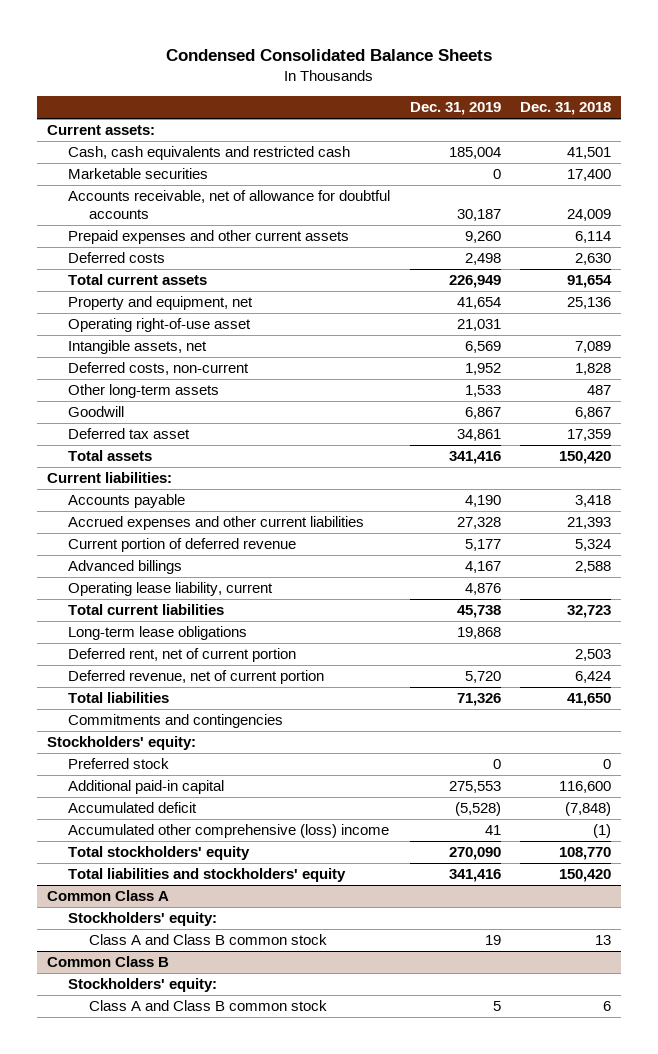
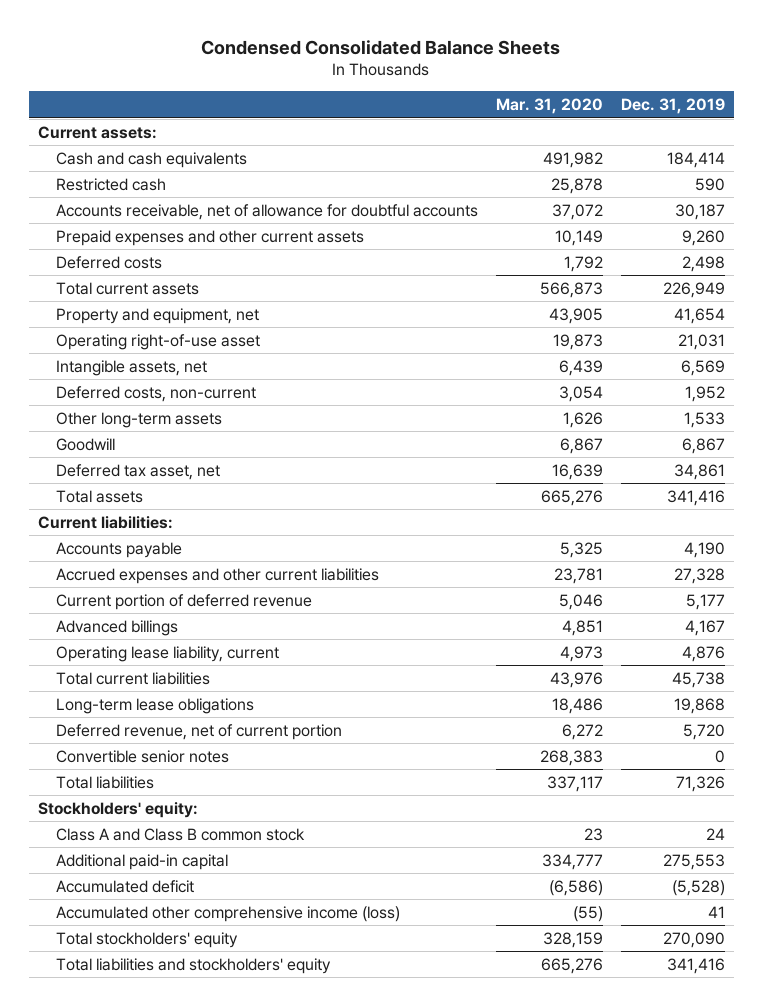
- | Dec. 31, 2019 | Dec. 31, 2018
+ | Mar. 31, 2020 | Dec. 31, 2019
- Cash, cash equivalents and restricted cash | 185,004 | 41,501
- Marketable securities | 0 | 17,400
+ Cash and cash equivalents | 491,982 | 184,414
+ Restricted cash | 25,878 | 590
- Deferred tax asset | 34,861 | 17,359
+ Deferred tax asset, net | 16,639 | 34,861
- Deferred rent, net of current portion | | 2,503
+ Convertible senior notes | 268,383 | 0
- Commitments and contingencies
- Preferred stock | 0 | 0
+ Class A and Class B common stock | 23 | 24
- Accumulated other comprehensive (loss) income | 41 | (1)
+ Accumulated other comprehensive income (loss) | (55) | 41
- Common Class A
- Stockholders' equity:
- Class A and Class B common stock | 19 | 13
- Common Class B
- Stockholders' equity:
- Class A and Class B common stock | 5 | 6

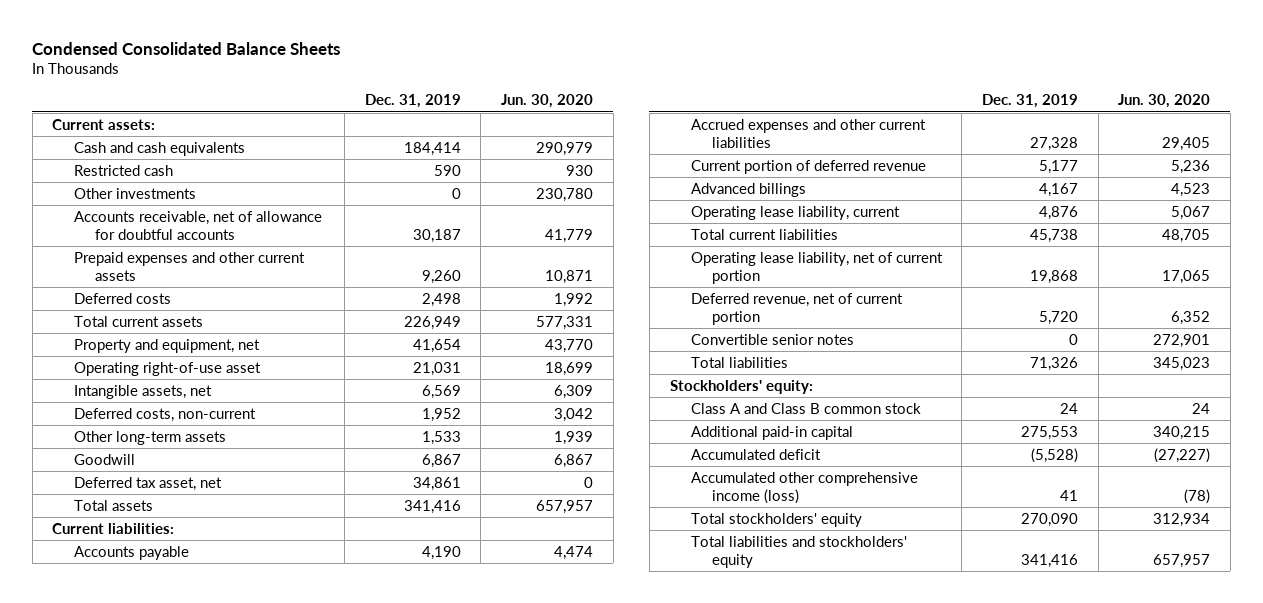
- | Mar. 31, 2020 | Dec. 31, 2019
+ | Dec. 31, 2019 | Jun. 30, 2020
+ Other investments | 0 | 230,780
- Long-term lease obligations | 18,486 | 19,868
+ Operating lease liability, net of current portion | 19,868 | 17,065

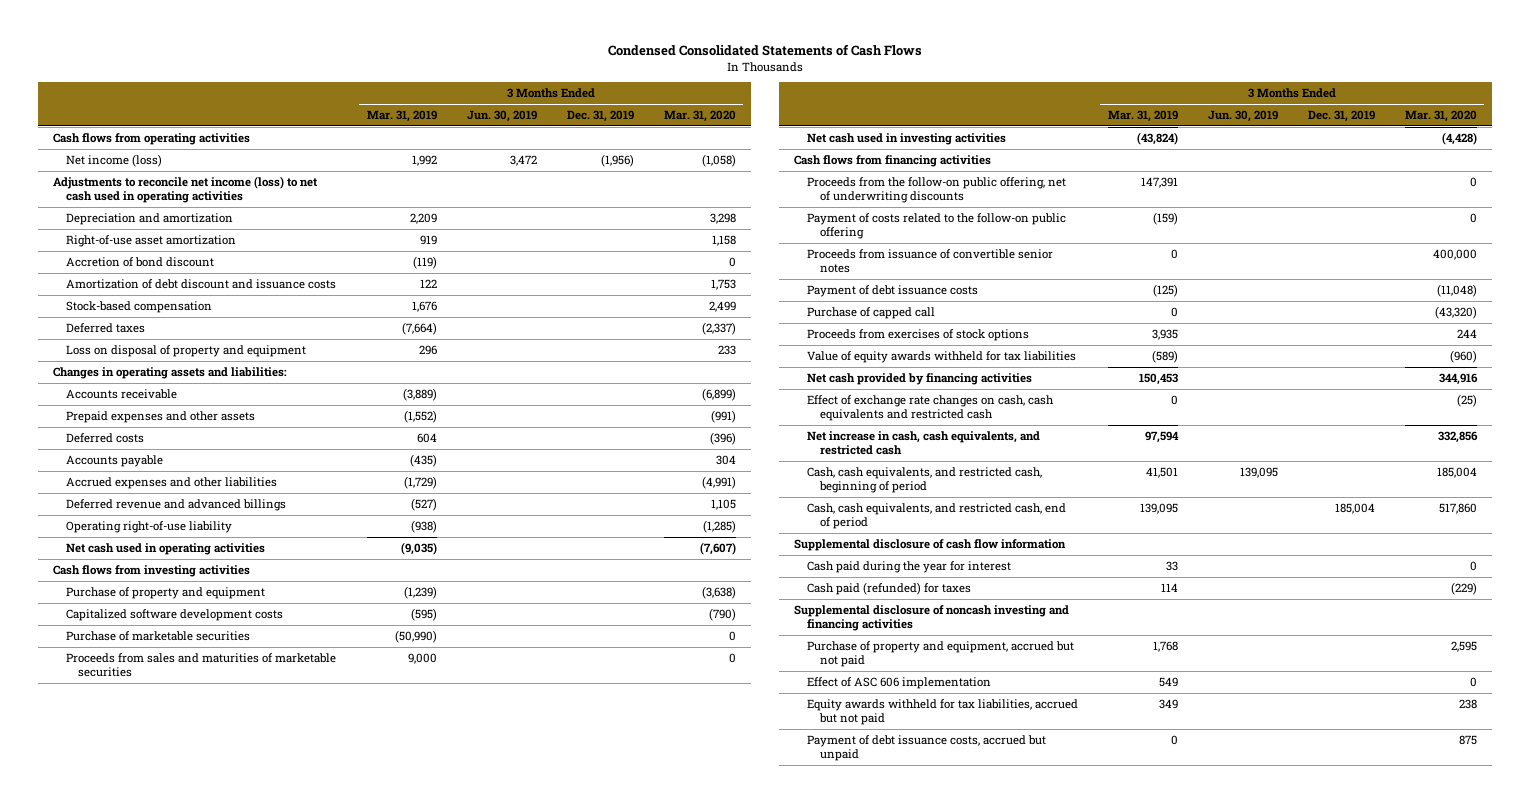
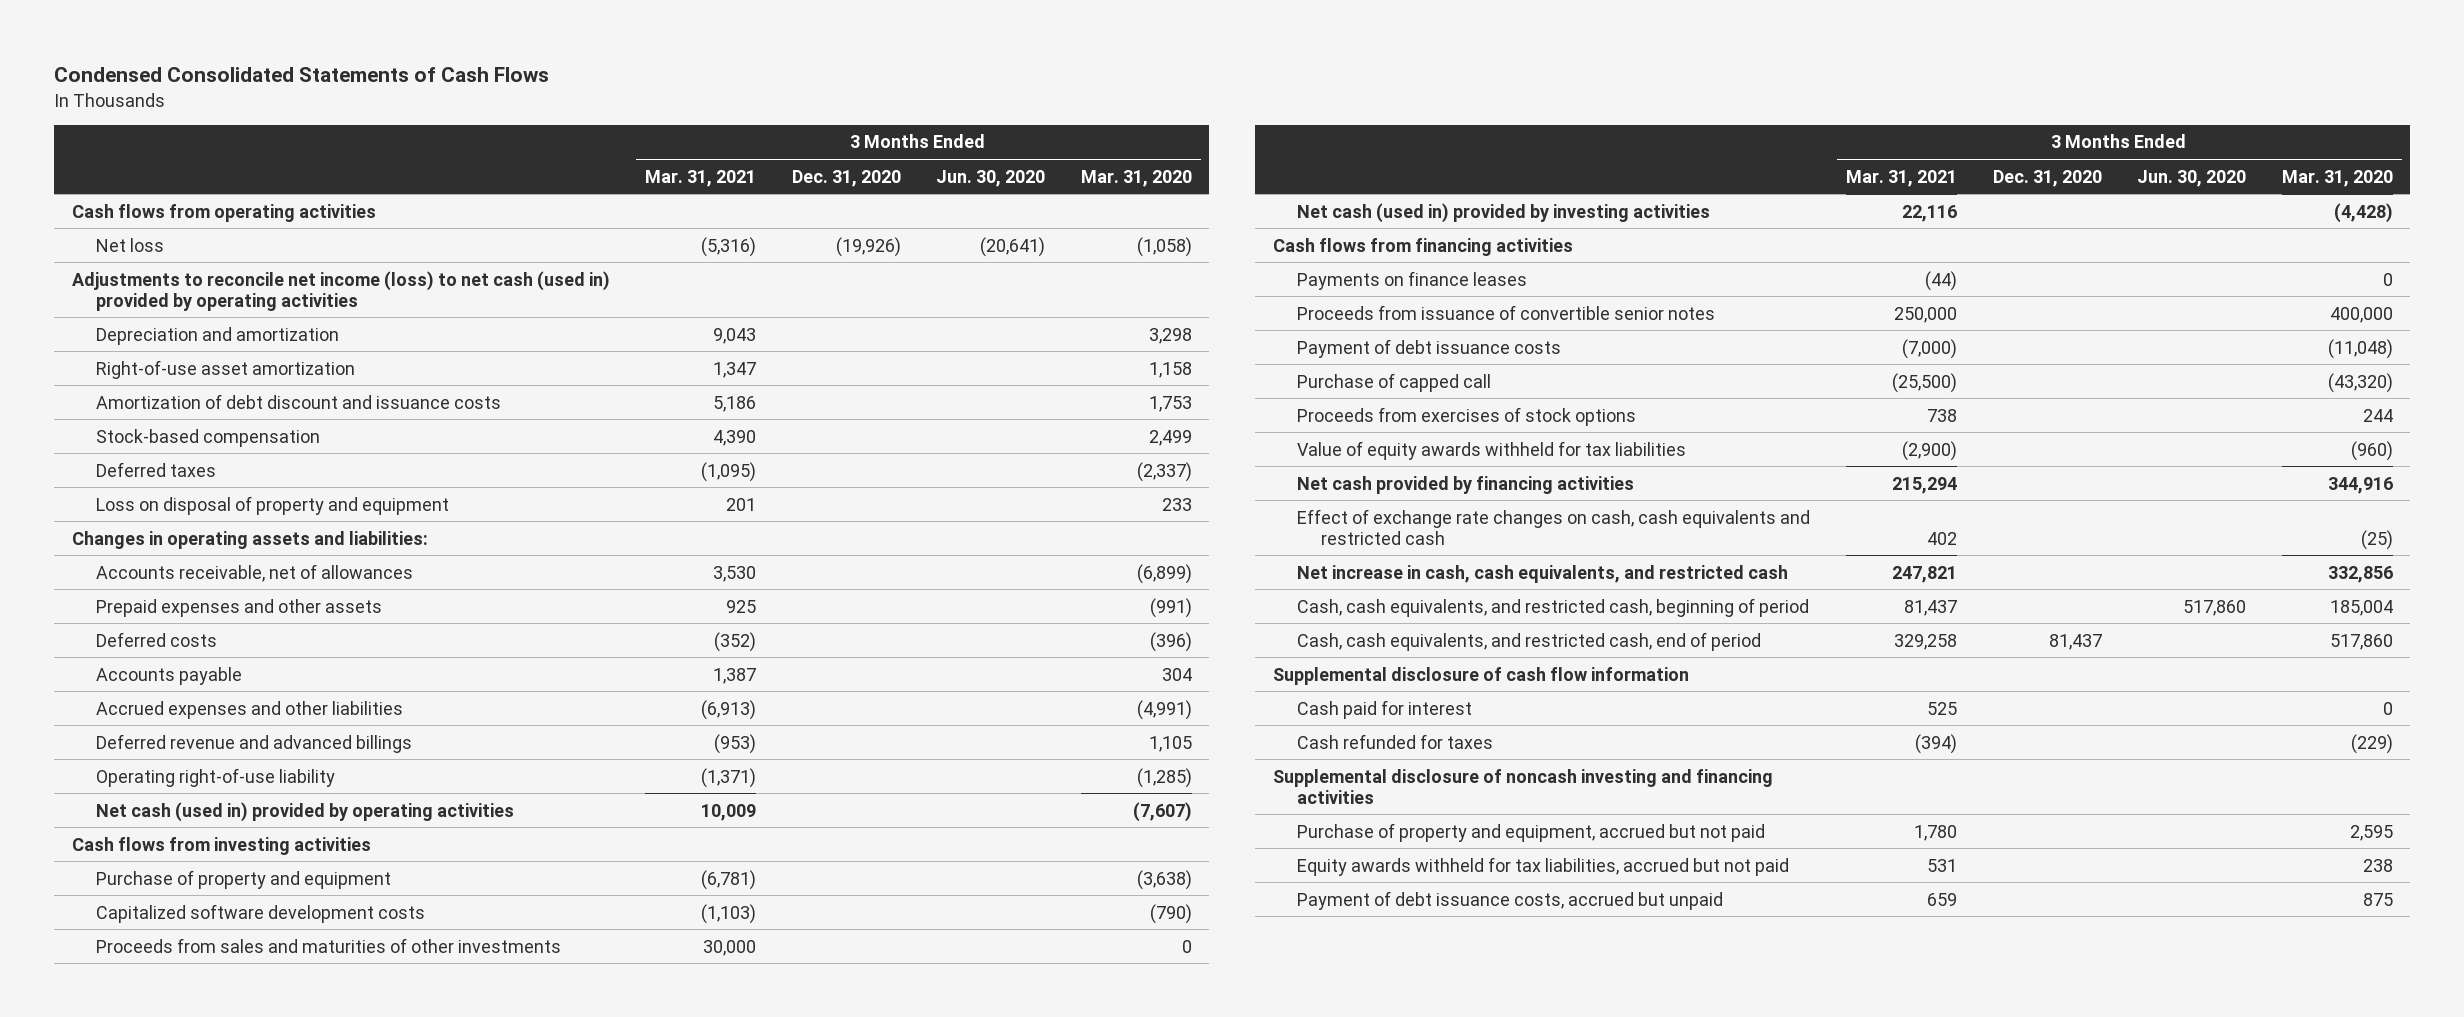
- | 3 Months Ended Mar. 31, 2019 | 3 Months Ended Jun. 30, 2019 | 3 Months Ended Dec. 31, 2019 | 3 Months Ended Mar. 31, 2020
+ | 3 Months Ended Mar. 31, 2021 | 3 Months Ended Dec. 31, 2020 | 3 Months Ended Jun. 30, 2020 | 3 Months Ended Mar. 31, 2020
- Net income (loss) | 1,992 | 3,472 | (1,956) | (1,058)
- Adjustments to reconcile net income (loss) to net cash used in operating activities
+ Net loss | (5,316) | (19,926) | (20,641) | (1,058)
+ Adjustments to reconcile net income (loss) to net cash (used in) provided by operating activities
- Accretion of bond discount | (119) | | | 0
- Accounts receivable | (3,889) | | | (6,899)
+ Accounts receivable, net of allowances | 3,530 | | | (6,899)
- Net cash used in operating activities | (9,035) | | | (7,607)
+ Net cash (used in) provided by operating activities | 10,009 | | | (7,607)
- Purchase of marketable securities | (50,990) | | | 0
- Proceeds from sales and maturities of marketable securities | 9,000 | | | 0
- Net cash used in investing activities | (43,824) | | | (4,428)
+ Proceeds from sales and maturities of other investments | 30,000 | | | 0
+ Net cash (used in) provided by investing activities | 22,116 | | | (4,428)
- Proceeds from the follow-on public offering, net of underwriting discounts | 147,391 | | | 0
- Payment of costs related to the follow-on public offering | (159) | | | 0
+ Payments on finance leases | (44) | | | 0
- Cash paid during the year for interest | 33 | | | 0
- Cash paid (refunded) for taxes | 114 | | | (229)
+ Cash paid for interest | 525 | | | 0
+ Cash refunded for taxes | (394) | | | (229)
- Effect of ASC 606 implementation | 549 | | | 0

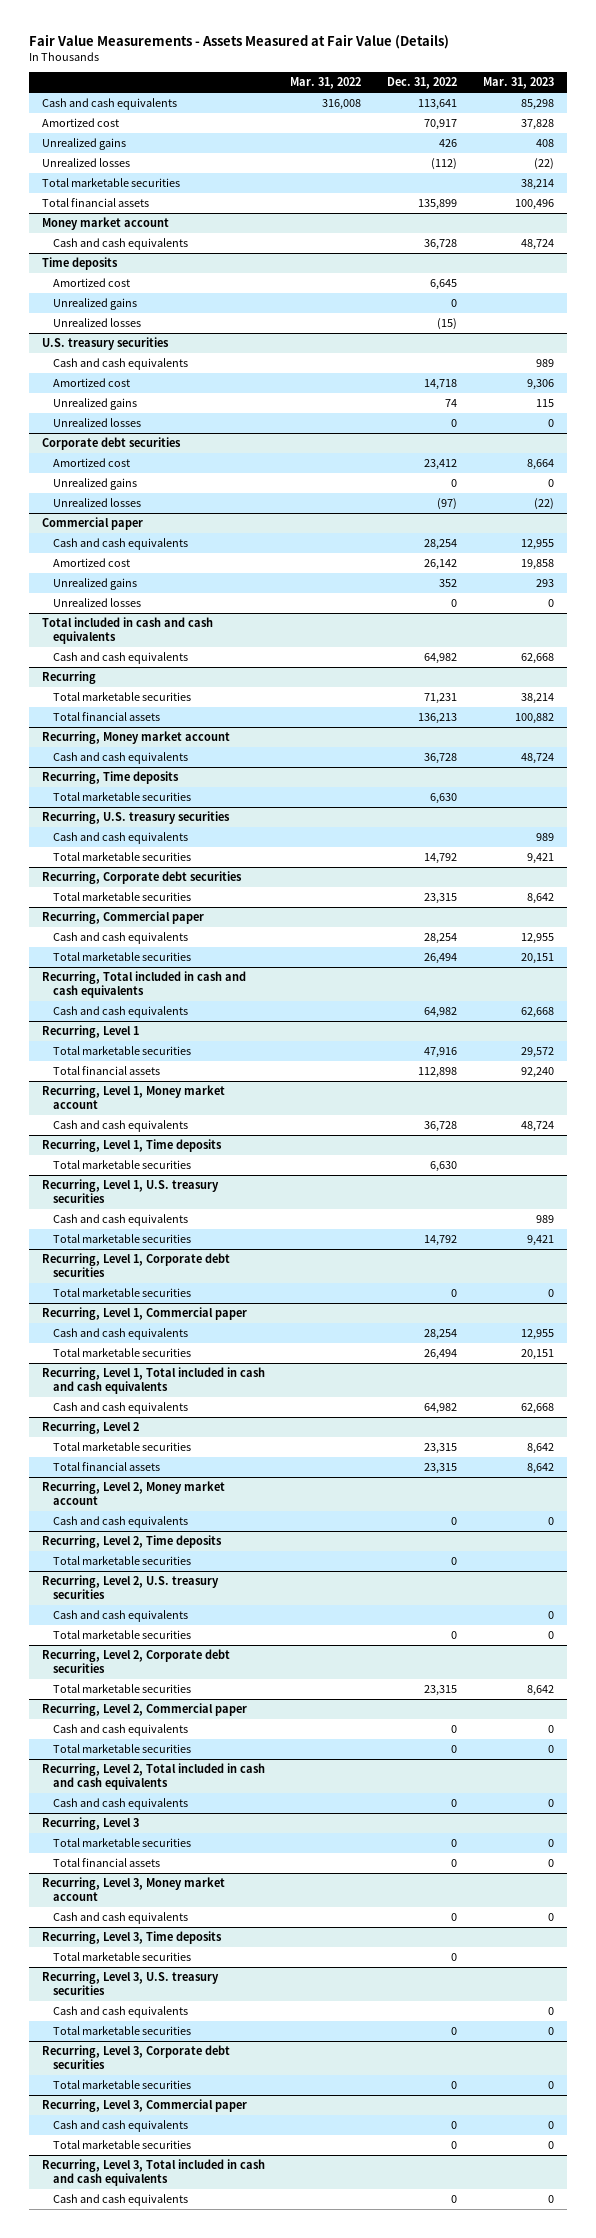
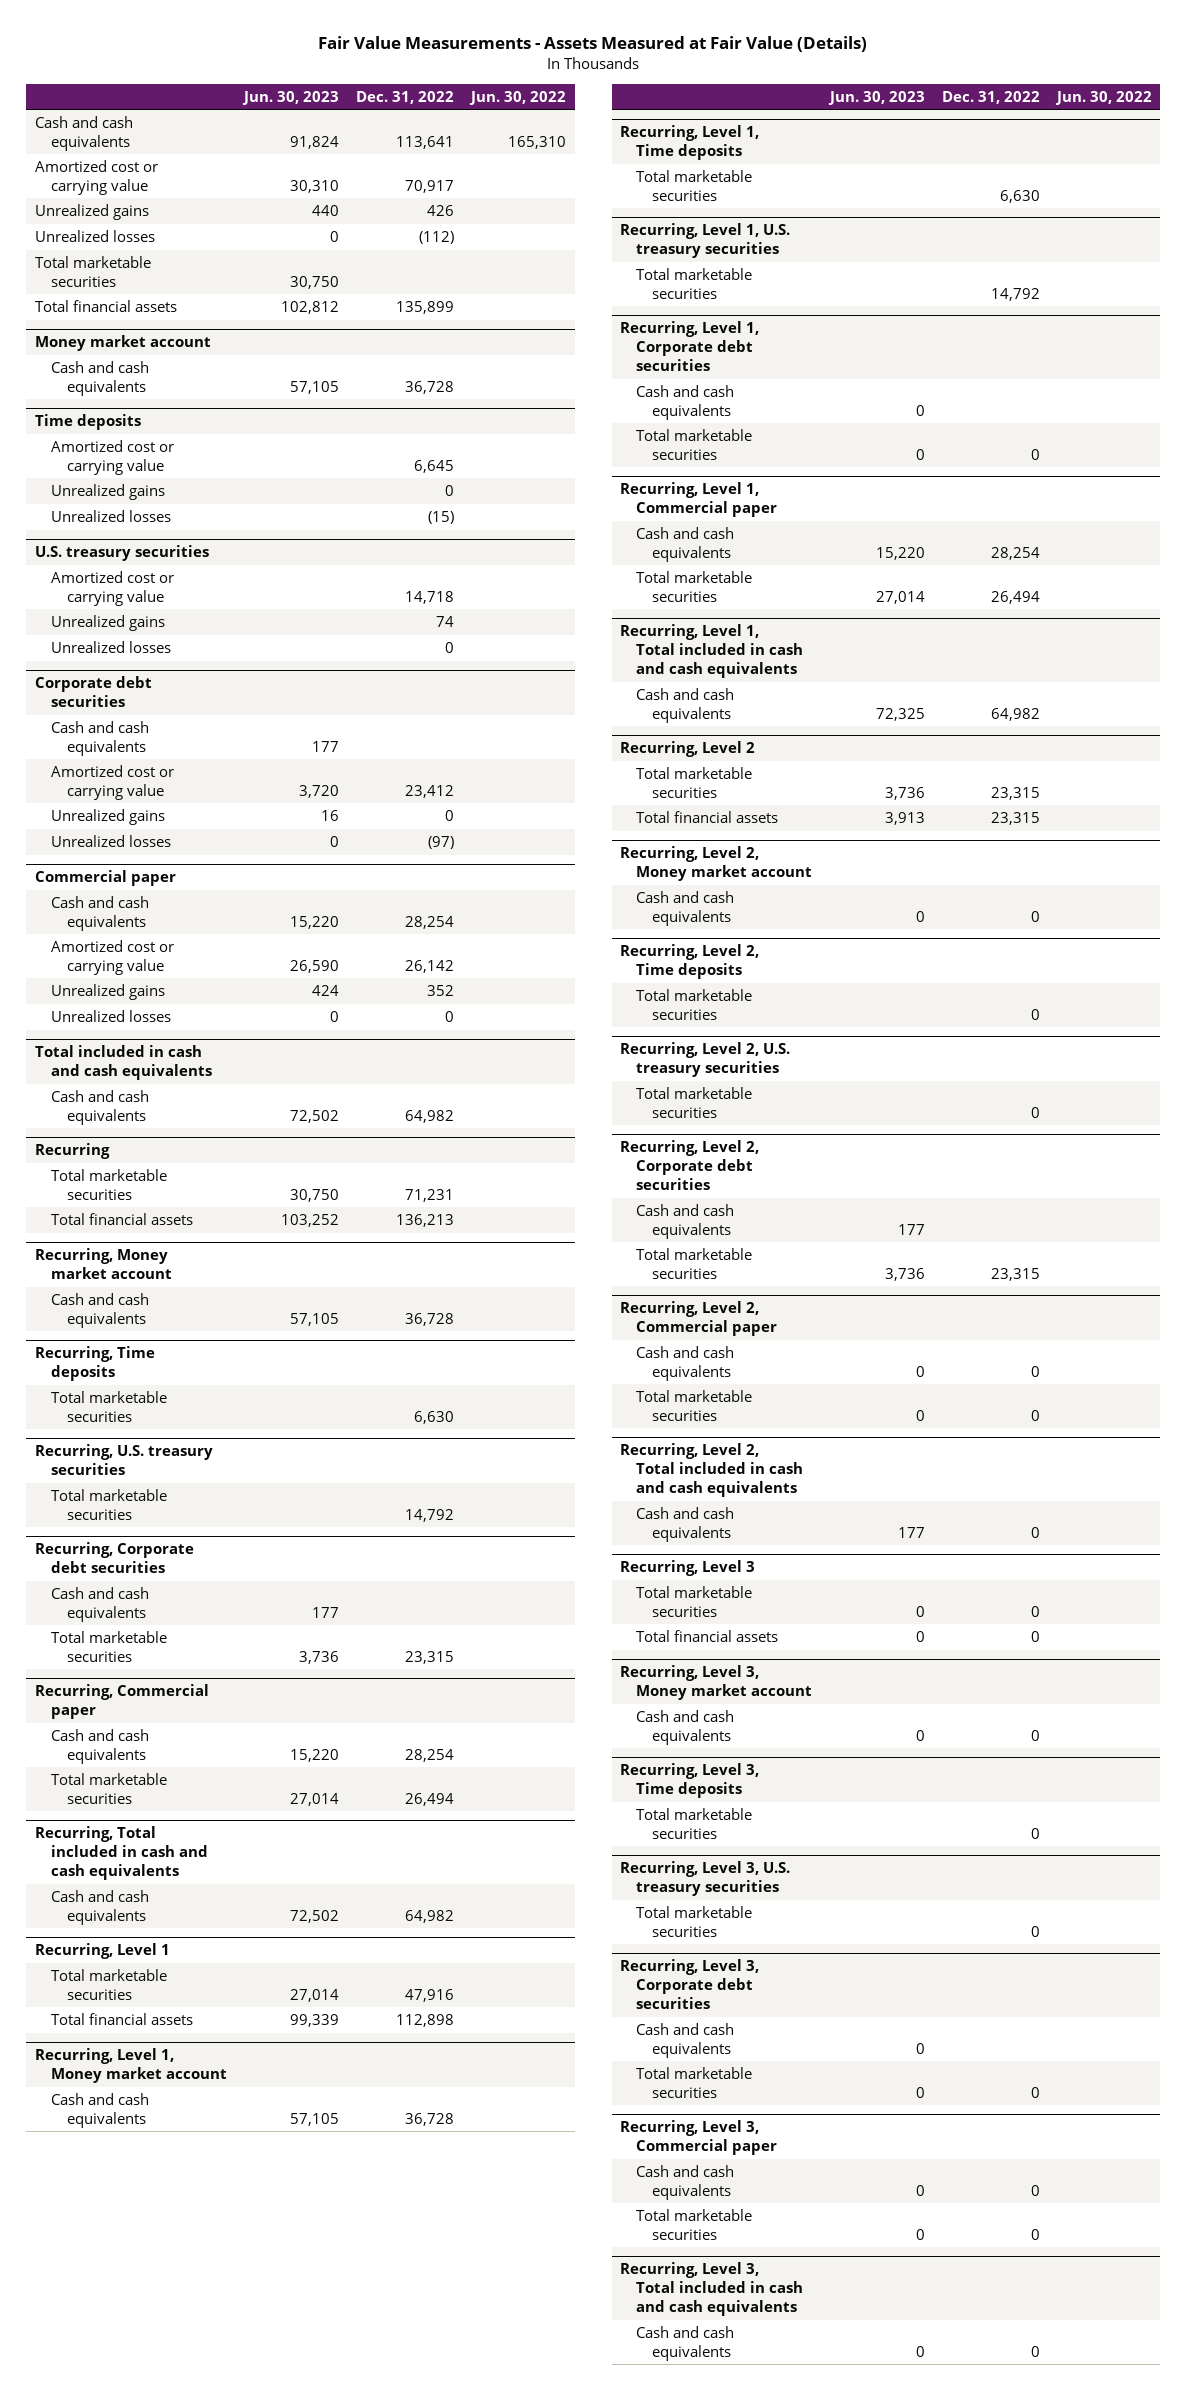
- | Mar. 31, 2022 | Dec. 31, 2022 | Mar. 31, 2023
+ | Jun. 30, 2023 | Dec. 31, 2022 | Jun. 30, 2022
- Amortized cost | | 70,917 | 37,828
+ Amortized cost or carrying value | 30,310 | 70,917 |
@ Time deposits
- Amortized cost | | 6,645 |
+ Amortized cost or carrying value | | 6,645 |
@ U.S. treasury securities
- Cash and cash equivalents | | | 989
- Amortized cost | | 14,718 | 9,306
+ Amortized cost or carrying value | | 14,718 |
@ Corporate debt securities
- Amortized cost | | 23,412 | 8,664
+ Cash and cash equivalents | 177 | |
+ Amortized cost or carrying value | 3,720 | 23,412 |
@ Commercial paper
- Amortized cost | | 26,142 | 19,858
+ Amortized cost or carrying value | 26,590 | 26,142 |
@ Recurring, U.S. treasury securities
- Cash and cash equivalents | | | 989
@ Recurring, Corporate debt securities
+ Cash and cash equivalents | 177 | |
@ Recurring, Level 1, U.S. treasury securities
- Cash and cash equivalents | | | 989
@ Recurring, Level 1, Corporate debt securities
+ Cash and cash equivalents | 0 | |
@ Recurring, Level 2, U.S. treasury securities
- Cash and cash equivalents | | | 0
@ Recurring, Level 2, Corporate debt securities
+ Cash and cash equivalents | 177 | |
@ Recurring, Level 3, U.S. treasury securities
- Cash and cash equivalents | | | 0
@ Recurring, Level 3, Corporate debt securities
+ Cash and cash equivalents | 0 | |

